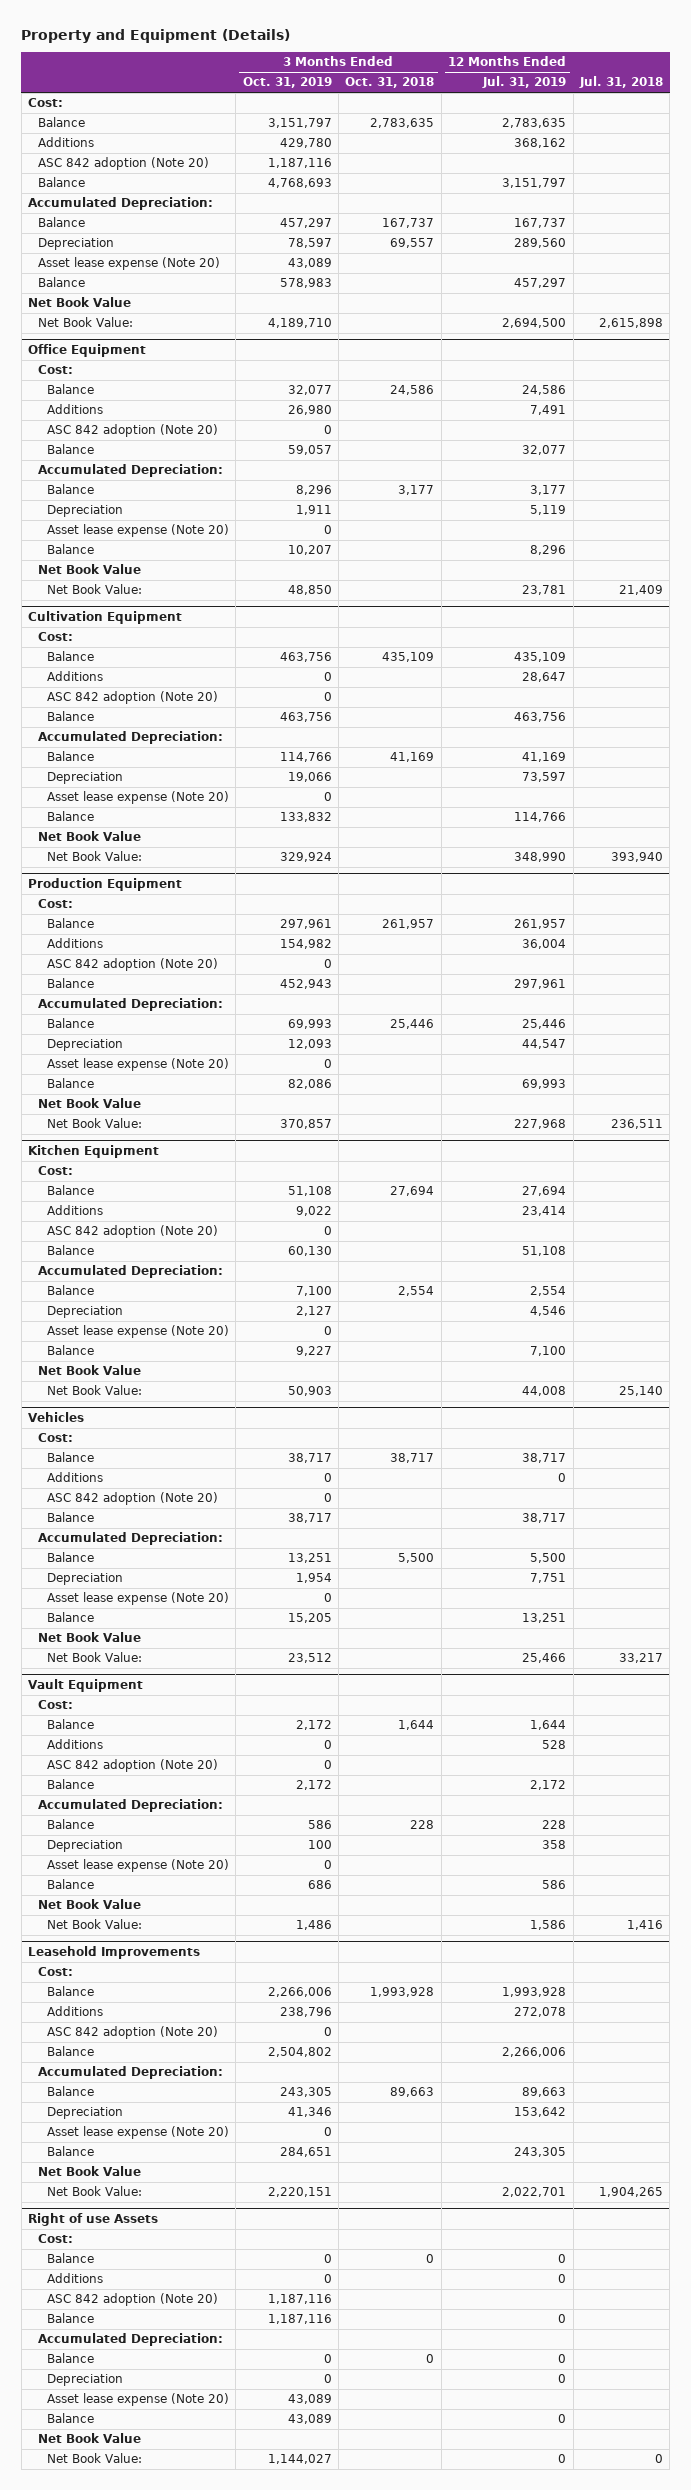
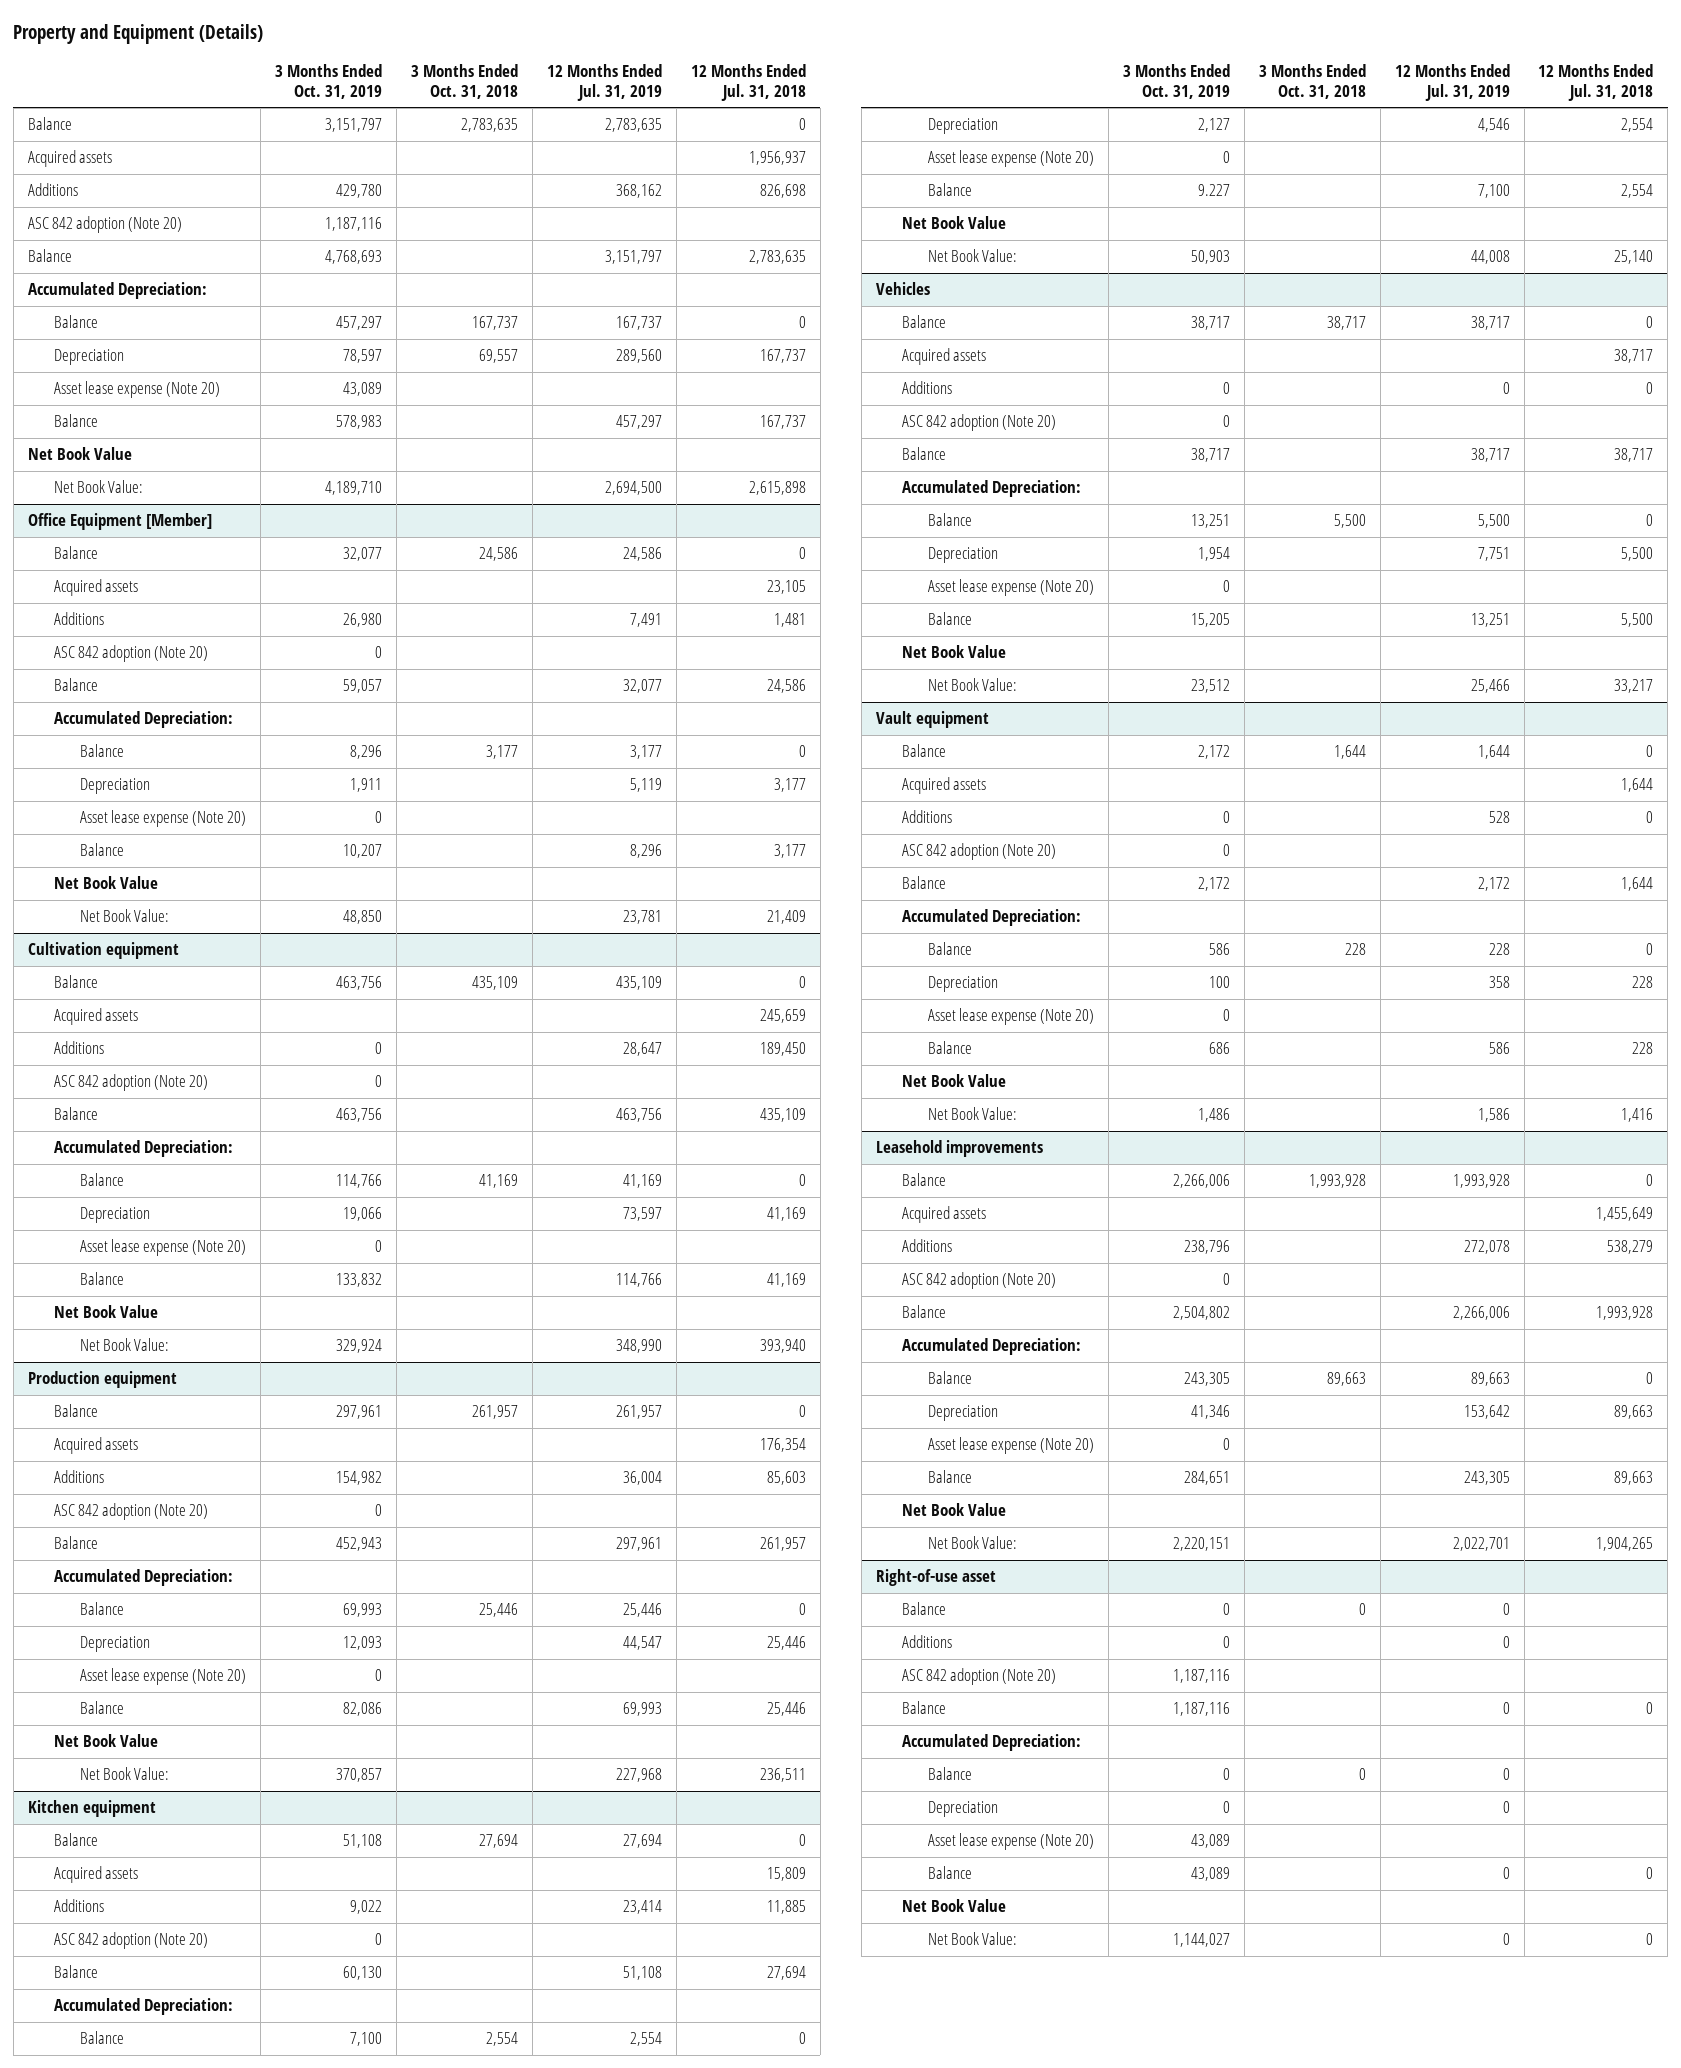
- | 3 Months Ended Oct. 31, 2019 | 3 Months Ended Oct. 31, 2018 | 12 Months Ended Jul. 31, 2019 | Jul. 31, 2018
+ | 3 Months Ended Oct. 31, 2019 | 3 Months Ended Oct. 31, 2018 | 12 Months Ended Jul. 31, 2019 | 12 Months Ended Jul. 31, 2018
- Cost:
+ Acquired assets | | | | 1,956,937
- Office Equipment
- Cost:
+ Office Equipment [Member]
+ Acquired assets | | | | 23,105
- Cultivation Equipment
- Cost:
+ Cultivation equipment
+ Acquired assets | | | | 245,659
- Production Equipment
- Cost:
+ Production equipment
+ Acquired assets | | | | 176,354
- Kitchen Equipment
- Cost:
+ Kitchen equipment
+ Acquired assets | | | | 15,809
- Balance | 9,227 | | 7,100 |
+ Balance | 9.227 | | 7,100 | 2,554
@ Vehicles
- Cost:
+ Acquired assets | | | | 38,717
- Vault Equipment
- Cost:
+ Vault equipment
+ Acquired assets | | | | 1,644
- Leasehold Improvements
- Cost:
+ Leasehold improvements
+ Acquired assets | | | | 1,455,649
- Right of use Assets
- Cost:
+ Right-of-use asset

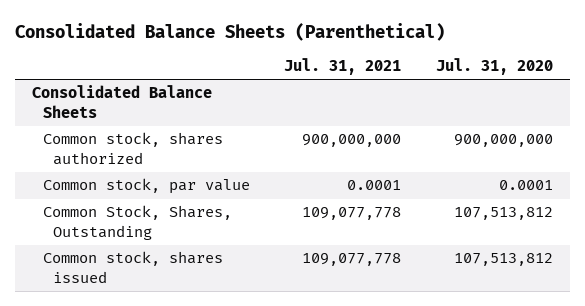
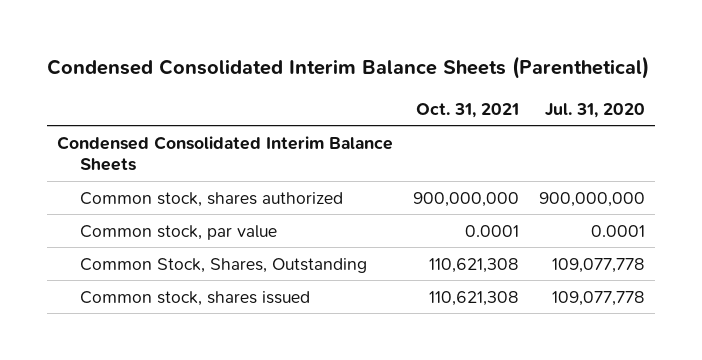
- Consolidated Balance Sheets (Parenthetical)
+ Condensed Consolidated Interim Balance Sheets (Parenthetical)
- | Jul. 31, 2021 | Jul. 31, 2020
+ | Oct. 31, 2021 | Jul. 31, 2020
- Consolidated Balance Sheets
+ Condensed Consolidated Interim Balance Sheets
- Common Stock, Shares, Outstanding | 109,077,778 | 107,513,812
- Common stock, shares issued | 109,077,778 | 107,513,812
+ Common Stock, Shares, Outstanding | 110,621,308 | 109,077,778
+ Common stock, shares issued | 110,621,308 | 109,077,778

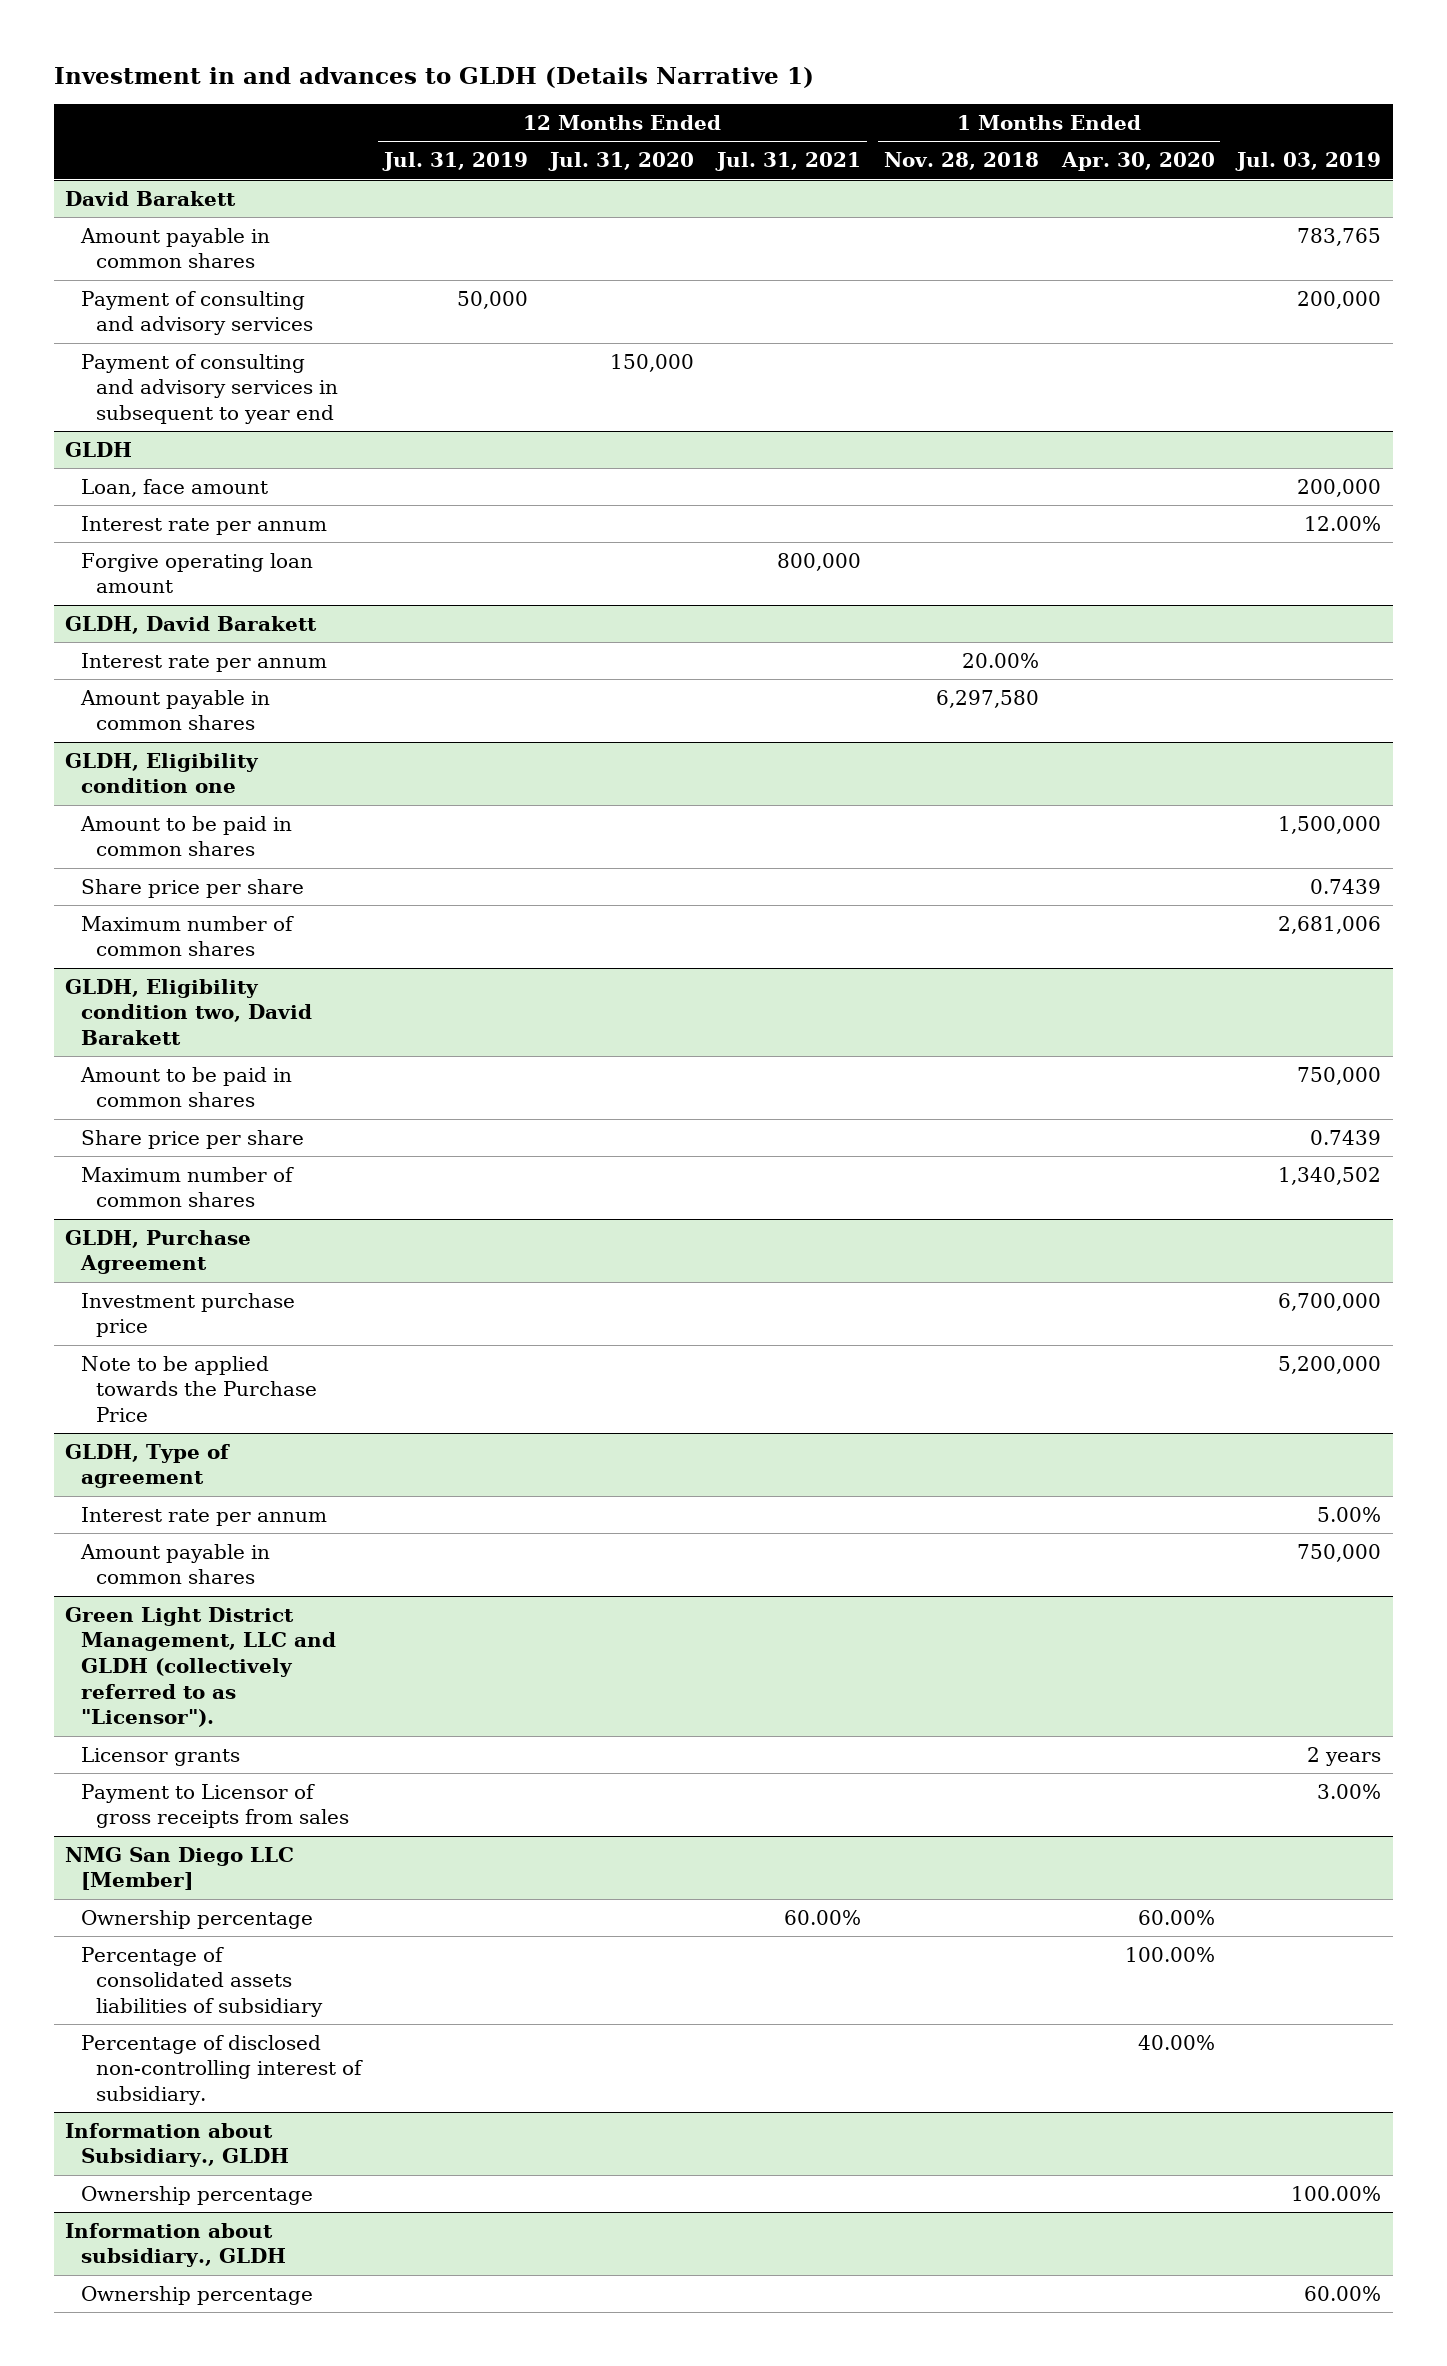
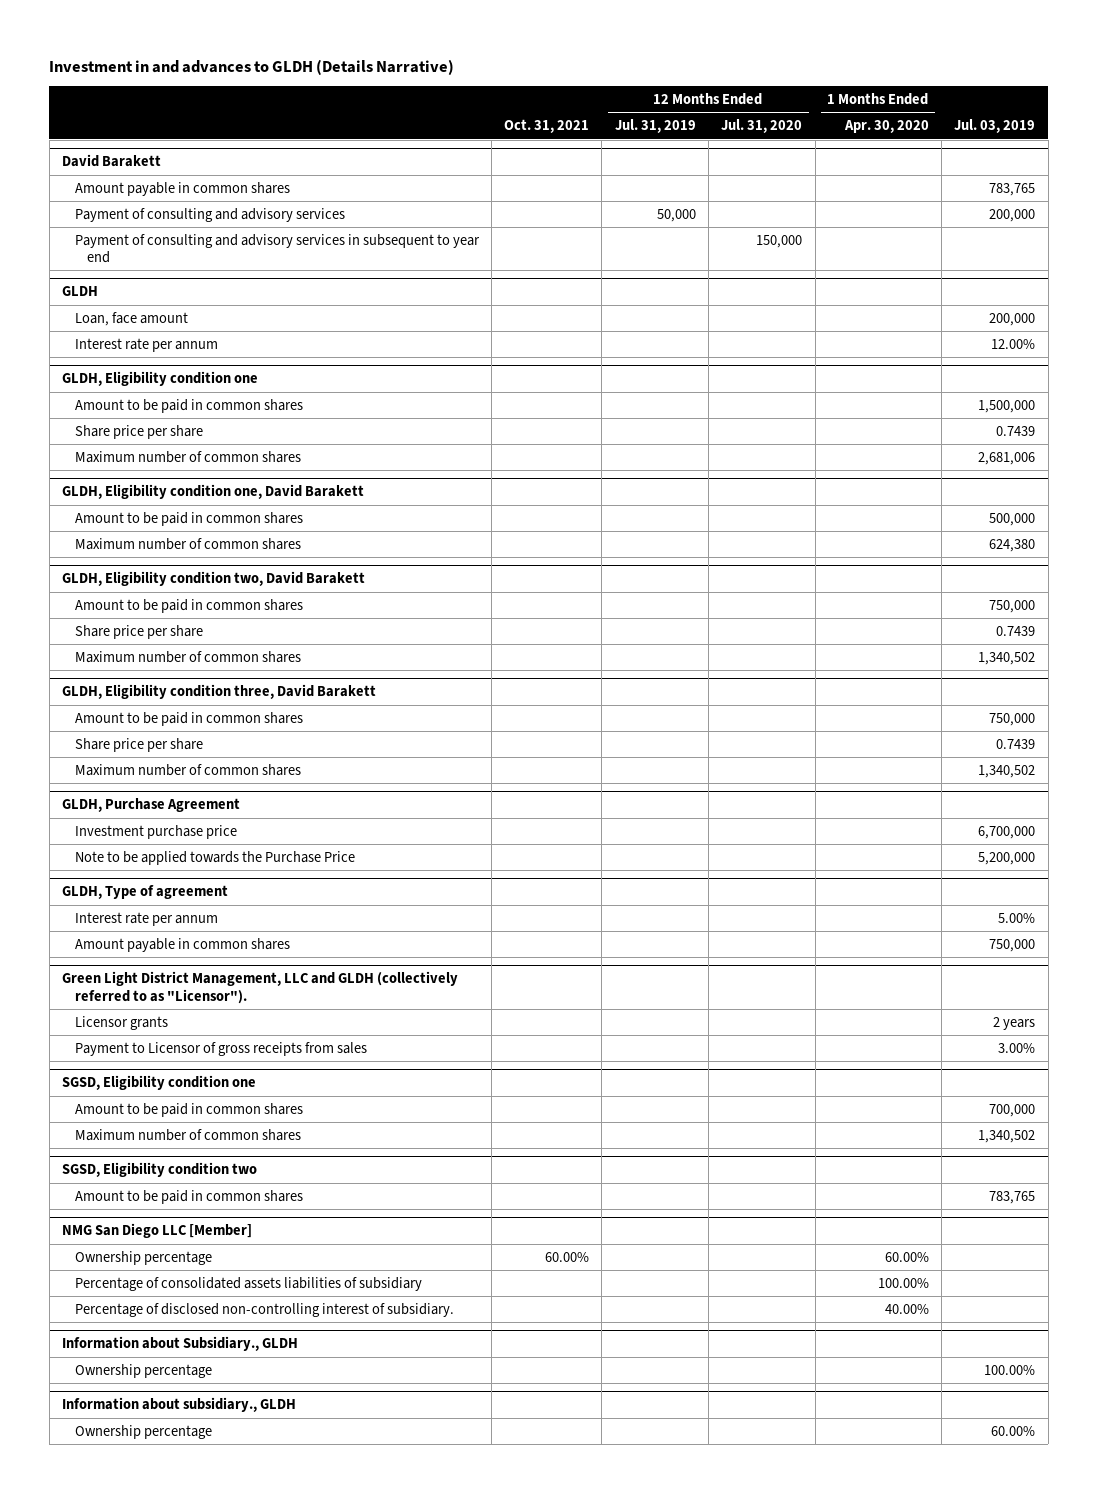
- Investment in and advances to GLDH (Details Narrative 1)
+ Investment in and advances to GLDH (Details Narrative)
- | 12 Months Ended Jul. 31, 2019 | 12 Months Ended Jul. 31, 2020 | 12 Months Ended Jul. 31, 2021 | 1 Months Ended Nov. 28, 2018 | 1 Months Ended Apr. 30, 2020 | Jul. 03, 2019
+ | Oct. 31, 2021 | 12 Months Ended Jul. 31, 2019 | 12 Months Ended Jul. 31, 2020 | 1 Months Ended Apr. 30, 2020 | Jul. 03, 2019
@ GLDH
- Forgive operating loan amount | | | 800,000 | | |
- GLDH, David Barakett
- Interest rate per annum | | | | 20.00% | |
- Amount payable in common shares | | | | 6,297,580 | |
+ GLDH, Eligibility condition one, David Barakett
+ Amount to be paid in common shares | | | | | 500,000
+ Maximum number of common shares | | | | | 624,380
+ GLDH, Eligibility condition three, David Barakett
+ Amount to be paid in common shares | | | | | 750,000
+ Share price per share | | | | | 0.7439
+ Maximum number of common shares | | | | | 1,340,502
+ SGSD, Eligibility condition one
+ Amount to be paid in common shares | | | | | 700,000
+ Maximum number of common shares | | | | | 1,340,502
+ SGSD, Eligibility condition two
+ Amount to be paid in common shares | | | | | 783,765

